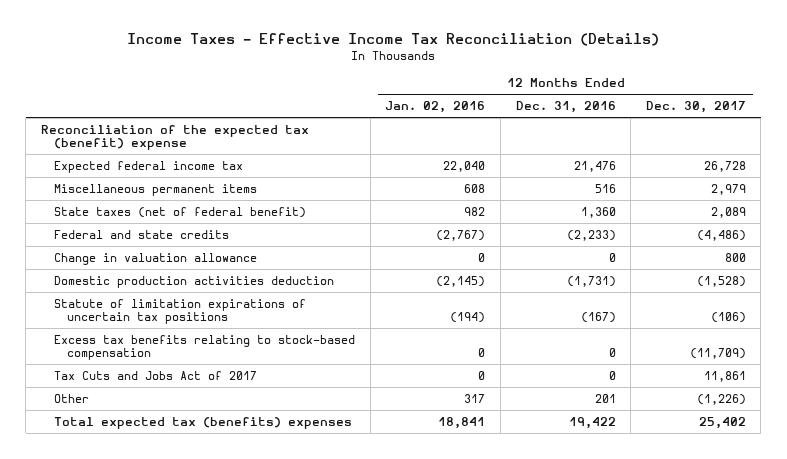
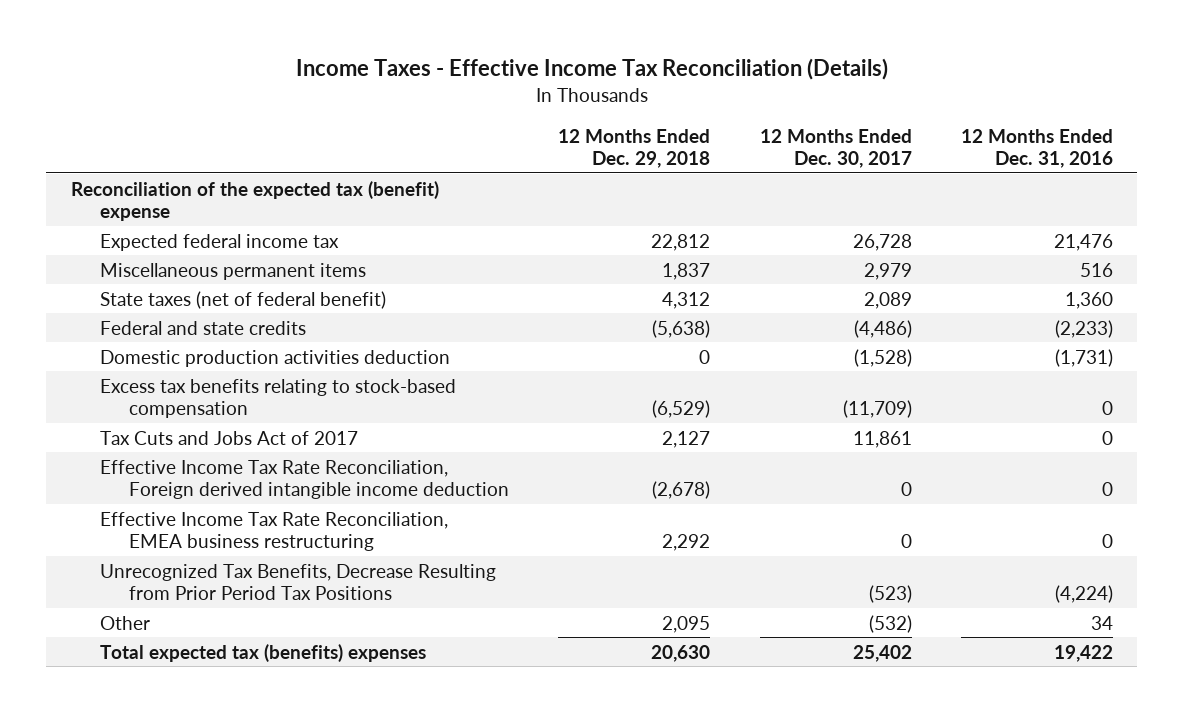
- | 12 Months Ended Jan. 02, 2016 | 12 Months Ended Dec. 31, 2016 | 12 Months Ended Dec. 30, 2017
+ | 12 Months Ended Dec. 29, 2018 | 12 Months Ended Dec. 30, 2017 | 12 Months Ended Dec. 31, 2016
- Change in valuation allowance | 0 | 0 | 800
- Statute of limitation expirations of uncertain tax positions | (194) | (167) | (106)
- Other | 317 | 201 | (1,226)
+ Effective Income Tax Rate Reconciliation, Foreign derived intangible income deduction | (2,678) | 0 | 0
+ Effective Income Tax Rate Reconciliation, EMEA business restructuring | 2,292 | 0 | 0
+ Unrecognized Tax Benefits, Decrease Resulting from Prior Period Tax Positions | | (523) | (4,224)
+ Other | 2,095 | (532) | 34

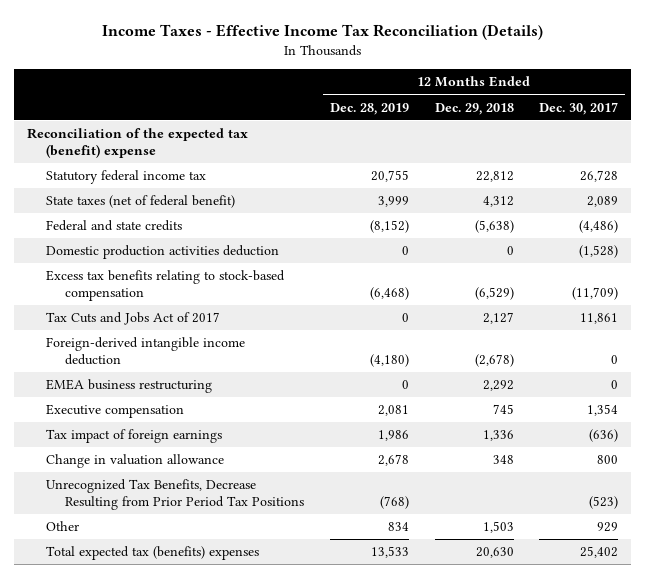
- | 12 Months Ended Dec. 29, 2018 | 12 Months Ended Dec. 30, 2017 | 12 Months Ended Dec. 31, 2016
+ | 12 Months Ended Dec. 28, 2019 | 12 Months Ended Dec. 29, 2018 | 12 Months Ended Dec. 30, 2017
- Expected federal income tax | 22,812 | 26,728 | 21,476
- Miscellaneous permanent items | 1,837 | 2,979 | 516
+ Statutory federal income tax | 20,755 | 22,812 | 26,728
- Effective Income Tax Rate Reconciliation, Foreign derived intangible income deduction | (2,678) | 0 | 0
- Effective Income Tax Rate Reconciliation, EMEA business restructuring | 2,292 | 0 | 0
+ Foreign-derived intangible income deduction | (4,180) | (2,678) | 0
+ EMEA business restructuring | 0 | 2,292 | 0
+ Executive compensation | 2,081 | 745 | 1,354
+ Tax impact of foreign earnings | 1,986 | 1,336 | (636)
+ Change in valuation allowance | 2,678 | 348 | 800
- Other | 2,095 | (532) | 34
+ Other | 834 | 1,503 | 929

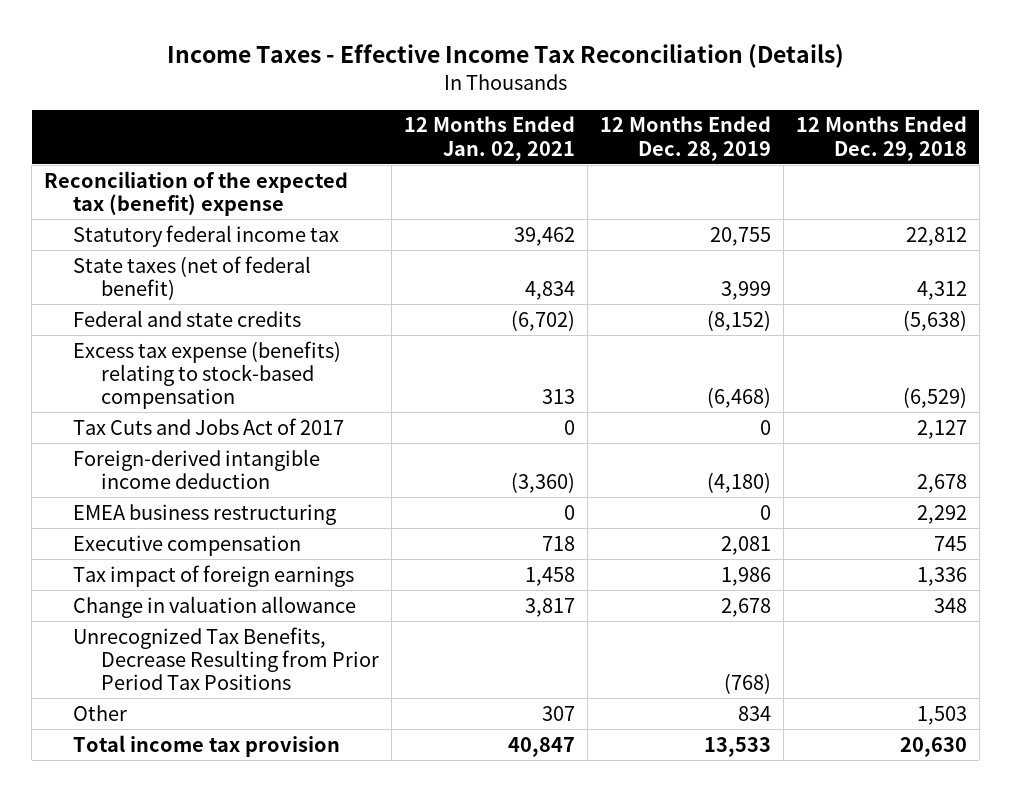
- | 12 Months Ended Dec. 28, 2019 | 12 Months Ended Dec. 29, 2018 | 12 Months Ended Dec. 30, 2017
+ | 12 Months Ended Jan. 02, 2021 | 12 Months Ended Dec. 28, 2019 | 12 Months Ended Dec. 29, 2018
- Domestic production activities deduction | 0 | 0 | (1,528)
- Excess tax benefits relating to stock-based compensation | (6,468) | (6,529) | (11,709)
+ Excess tax expense (benefits) relating to stock-based compensation | 313 | (6,468) | (6,529)
- Foreign-derived intangible income deduction | (4,180) | (2,678) | 0
+ Foreign-derived intangible income deduction | (3,360) | (4,180) | 2,678
- Total expected tax (benefits) expenses | 13,533 | 20,630 | 25,402
+ Total income tax provision | 40,847 | 13,533 | 20,630

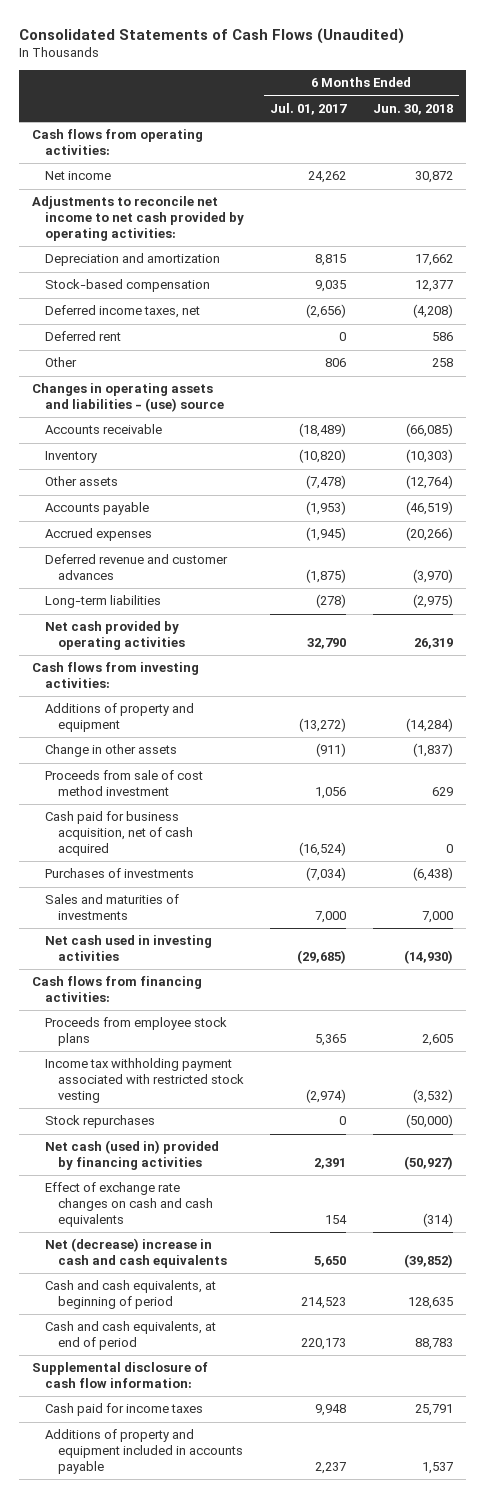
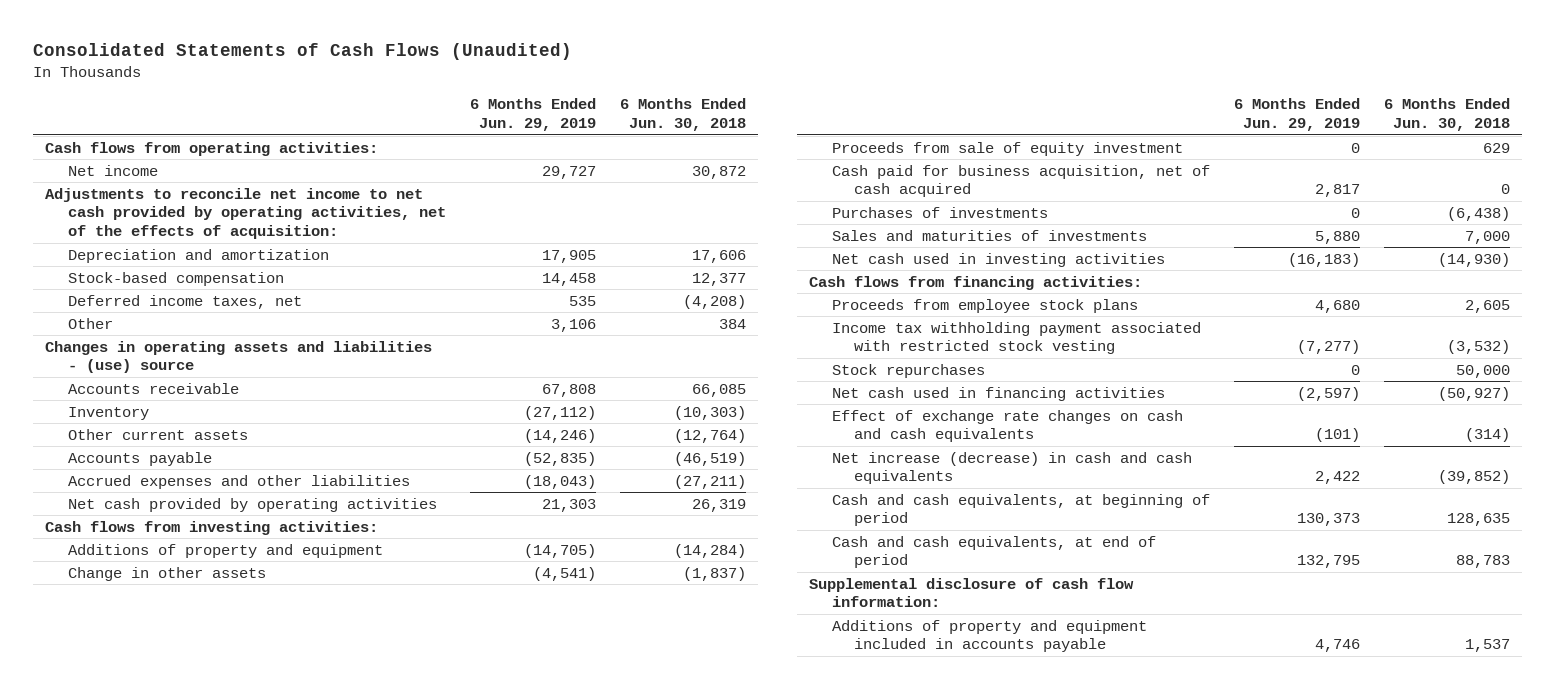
- | 6 Months Ended Jul. 01, 2017 | 6 Months Ended Jun. 30, 2018
+ | 6 Months Ended Jun. 29, 2019 | 6 Months Ended Jun. 30, 2018
- Adjustments to reconcile net income to net cash provided by operating activities:
- Depreciation and amortization | 8,815 | 17,662
+ Adjustments to reconcile net income to net cash provided by operating activities, net of the effects of acquisition:
+ Depreciation and amortization | 17,905 | 17,606
- Deferred rent | 0 | 586
- Other | 806 | 258
+ Other | 3,106 | 384
- Accounts receivable | (18,489) | (66,085)
+ Accounts receivable | 67,808 | 66,085
- Other assets | (7,478) | (12,764)
+ Other current assets | (14,246) | (12,764)
- Accrued expenses | (1,945) | (20,266)
- Deferred revenue and customer advances | (1,875) | (3,970)
- Long-term liabilities | (278) | (2,975)
+ Accrued expenses and other liabilities | (18,043) | (27,211)
- Proceeds from sale of cost method investment | 1,056 | 629
+ Proceeds from sale of equity investment | 0 | 629
- Stock repurchases | 0 | (50,000)
- Net cash (used in) provided by financing activities | 2,391 | (50,927)
+ Stock repurchases | 0 | 50,000
+ Net cash used in financing activities | (2,597) | (50,927)
- Net (decrease) increase in cash and cash equivalents | 5,650 | (39,852)
+ Net increase (decrease) in cash and cash equivalents | 2,422 | (39,852)
- Cash paid for income taxes | 9,948 | 25,791

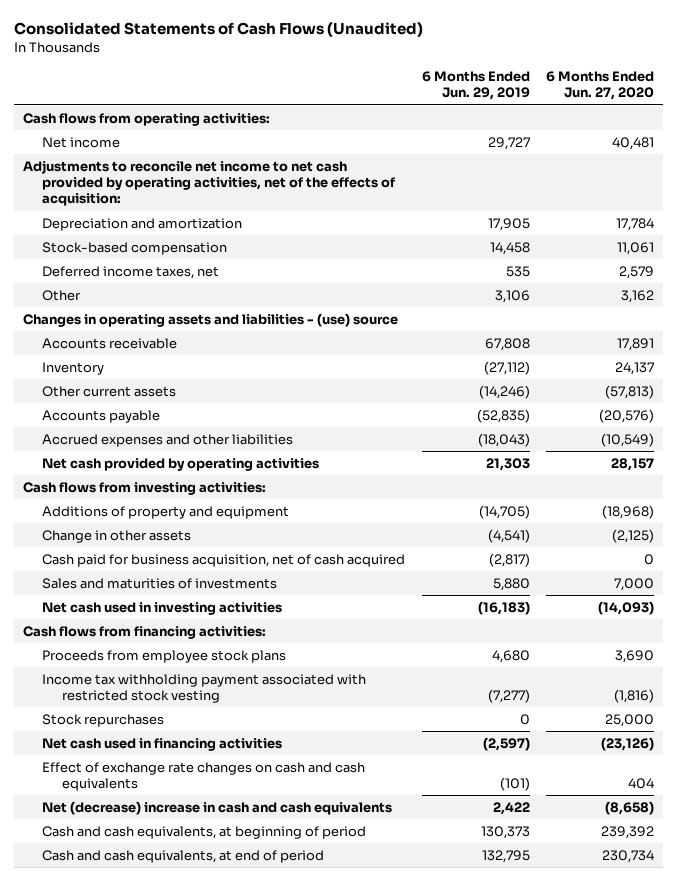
- | 6 Months Ended Jun. 29, 2019 | 6 Months Ended Jun. 30, 2018
+ | 6 Months Ended Jun. 29, 2019 | 6 Months Ended Jun. 27, 2020
- Proceeds from sale of equity investment | 0 | 629
- Cash paid for business acquisition, net of cash acquired | 2,817 | 0
- Purchases of investments | 0 | (6,438)
+ Cash paid for business acquisition, net of cash acquired | (2,817) | 0
- Net increase (decrease) in cash and cash equivalents | 2,422 | (39,852)
+ Net (decrease) increase in cash and cash equivalents | 2,422 | (8,658)
- Supplemental disclosure of cash flow information:
- Additions of property and equipment included in accounts payable | 4,746 | 1,537

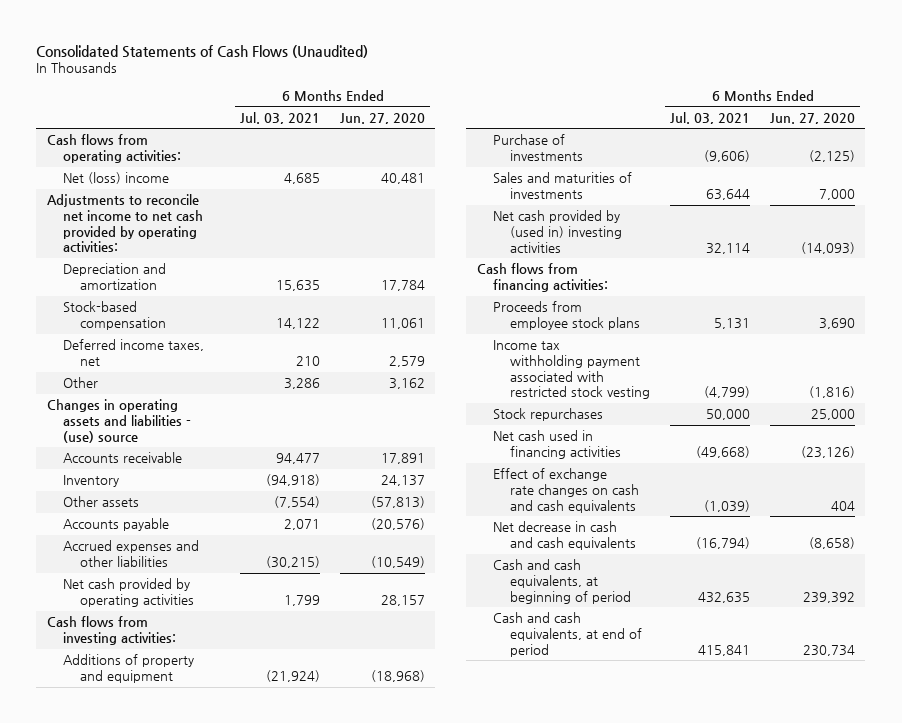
- | 6 Months Ended Jun. 29, 2019 | 6 Months Ended Jun. 27, 2020
+ | 6 Months Ended Jul. 03, 2021 | 6 Months Ended Jun. 27, 2020
- Net income | 29,727 | 40,481
- Adjustments to reconcile net income to net cash provided by operating activities, net of the effects of acquisition:
+ Net (loss) income | 4,685 | 40,481
+ Adjustments to reconcile net income to net cash provided by operating activities:
- Other current assets | (14,246) | (57,813)
+ Other assets | (7,554) | (57,813)
- Change in other assets | (4,541) | (2,125)
- Cash paid for business acquisition, net of cash acquired | (2,817) | 0
+ Purchase of investments | (9,606) | (2,125)
- Net cash used in investing activities | (16,183) | (14,093)
+ Net cash provided by (used in) investing activities | 32,114 | (14,093)
- Net (decrease) increase in cash and cash equivalents | 2,422 | (8,658)
+ Net decrease in cash and cash equivalents | (16,794) | (8,658)

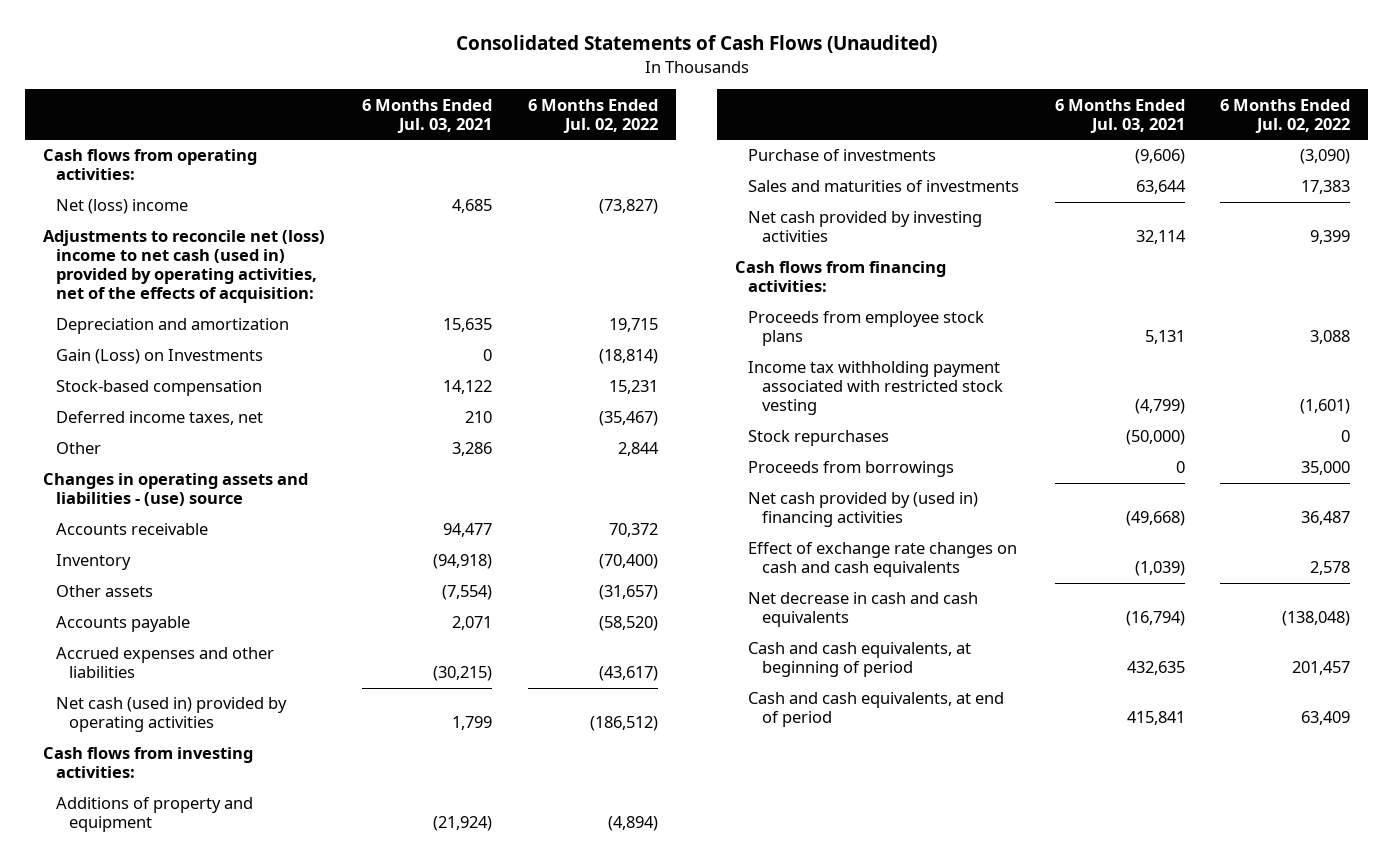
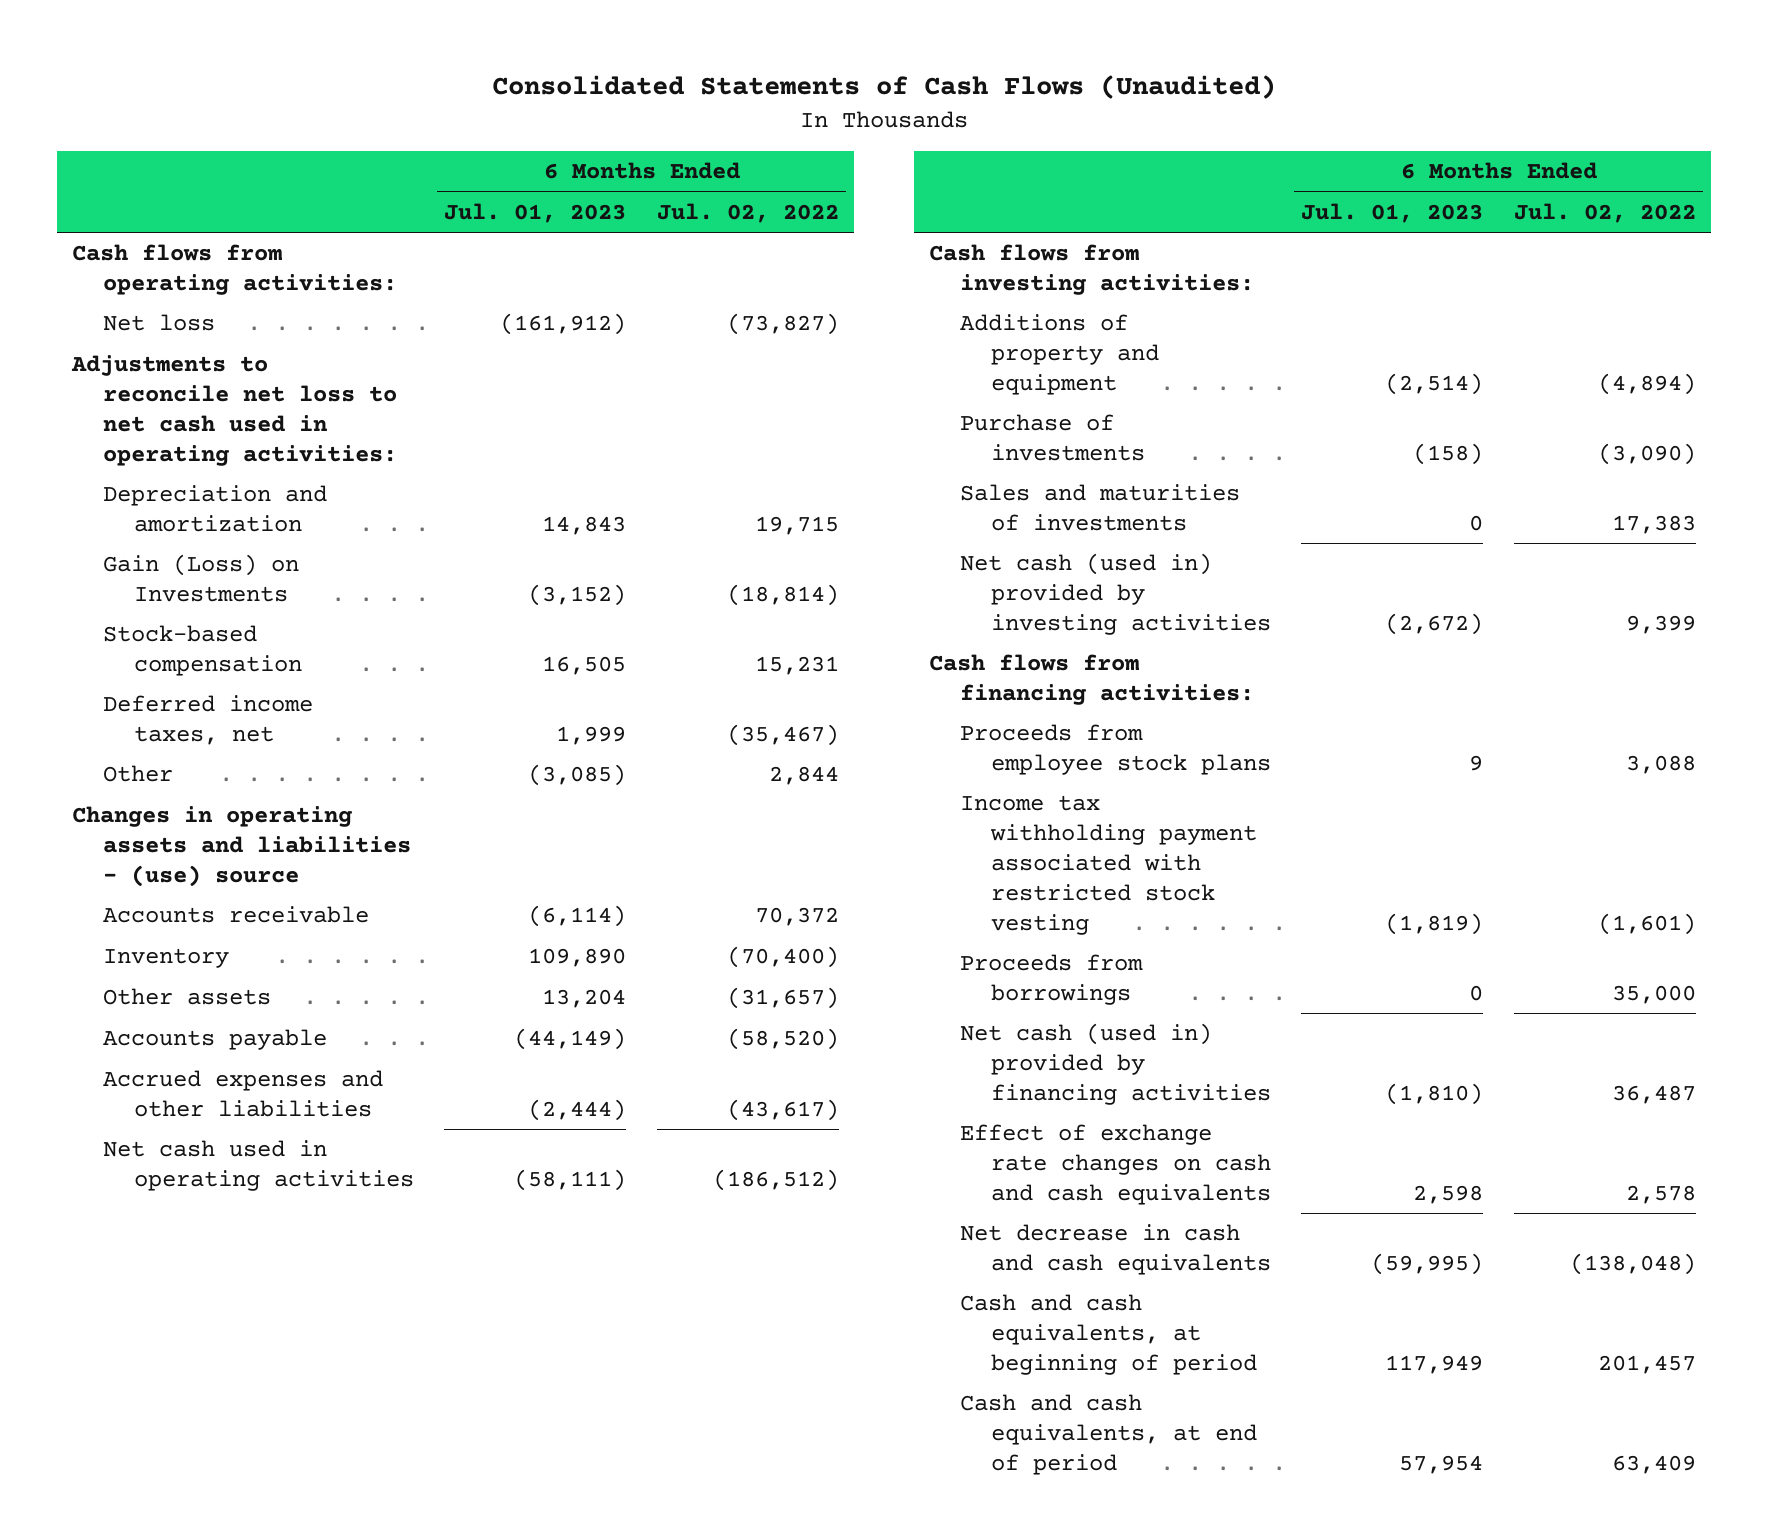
- | 6 Months Ended Jul. 03, 2021 | 6 Months Ended Jul. 02, 2022
+ | 6 Months Ended Jul. 01, 2023 | 6 Months Ended Jul. 02, 2022
- Net (loss) income | 4,685 | (73,827)
- Adjustments to reconcile net (loss) income to net cash (used in) provided by operating activities, net of the effects of acquisition:
+ Net loss | (161,912) | (73,827)
+ Adjustments to reconcile net loss to net cash used in operating activities:
- Net cash (used in) provided by operating activities | 1,799 | (186,512)
+ Net cash used in operating activities | (58,111) | (186,512)
- Net cash provided by investing activities | 32,114 | 9,399
+ Net cash (used in) provided by investing activities | (2,672) | 9,399
- Stock repurchases | (50,000) | 0
- Net cash provided by (used in) financing activities | (49,668) | 36,487
+ Net cash (used in) provided by financing activities | (1,810) | 36,487

